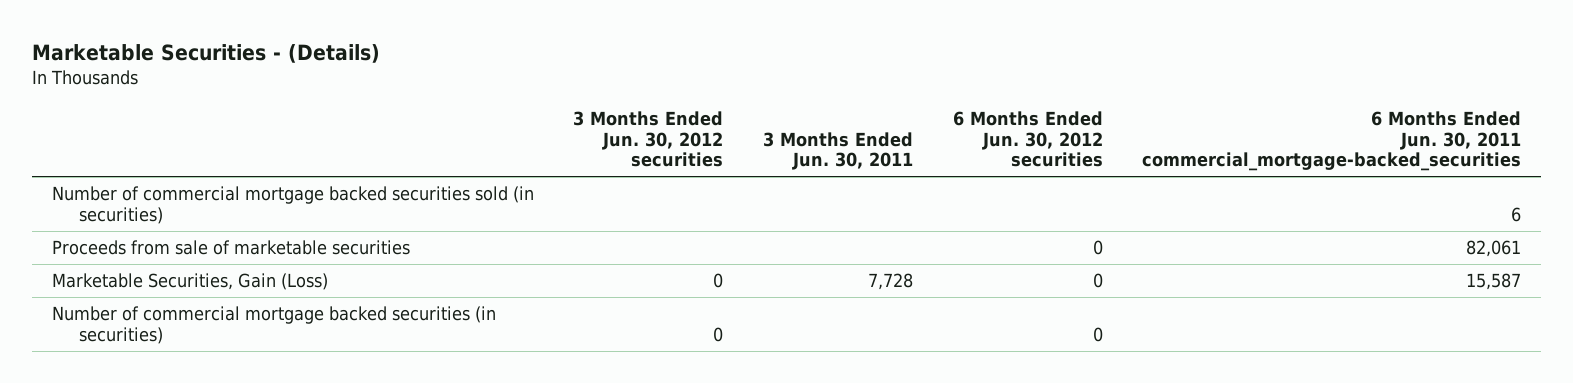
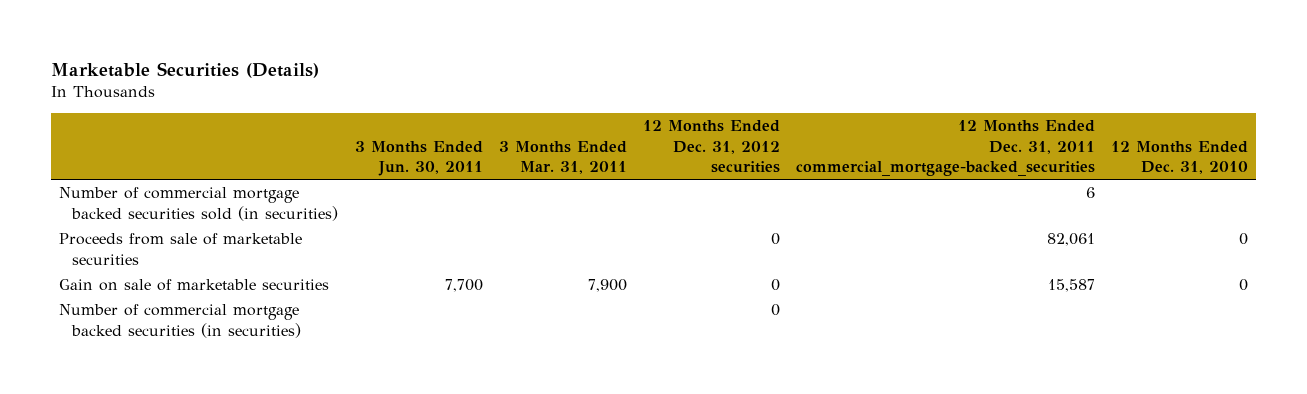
- Marketable Securities - (Details)
+ Marketable Securities (Details)
- | 3 Months Ended Jun. 30, 2012 securities | 3 Months Ended Jun. 30, 2011 | 6 Months Ended Jun. 30, 2012 securities | 6 Months Ended Jun. 30, 2011 commercial_mortgage-backed_securities
+ | 3 Months Ended Jun. 30, 2011 | 3 Months Ended Mar. 31, 2011 | 12 Months Ended Dec. 31, 2012 securities | 12 Months Ended Dec. 31, 2011 commercial_mortgage-backed_securities | 12 Months Ended Dec. 31, 2010
- Marketable Securities, Gain (Loss) | 0 | 7,728 | 0 | 15,587
+ Gain on sale of marketable securities | 7,700 | 7,900 | 0 | 15,587 | 0

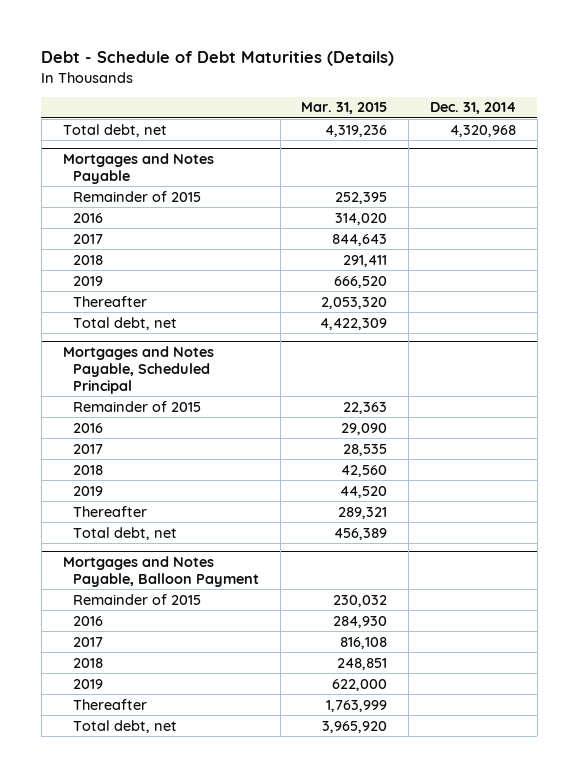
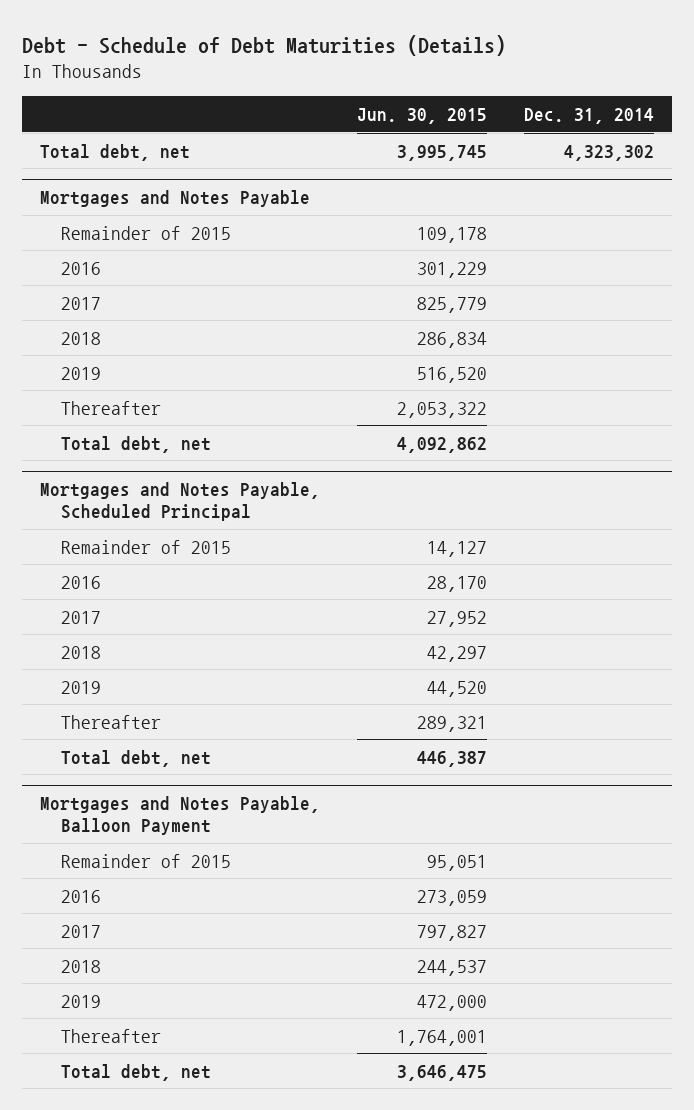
- | Mar. 31, 2015 | Dec. 31, 2014
+ | Jun. 30, 2015 | Dec. 31, 2014
- Total debt, net | 4,319,236 | 4,320,968
+ Total debt, net | 3,995,745 | 4,323,302

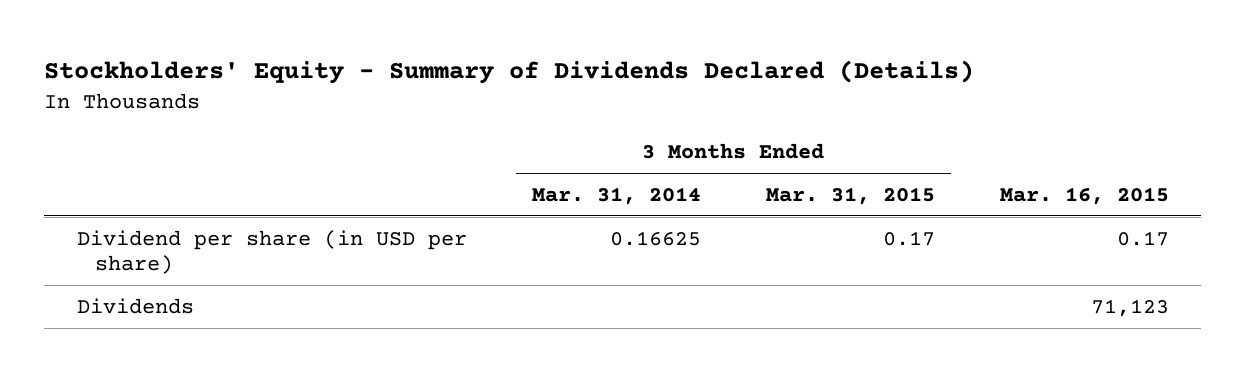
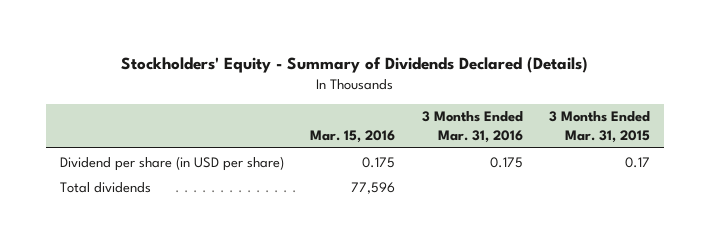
- | 3 Months Ended Mar. 31, 2014 | 3 Months Ended Mar. 31, 2015 | Mar. 16, 2015
+ | Mar. 15, 2016 | 3 Months Ended Mar. 31, 2016 | 3 Months Ended Mar. 31, 2015
- Dividends | | | 71,123
+ Total dividends | 77,596 | |

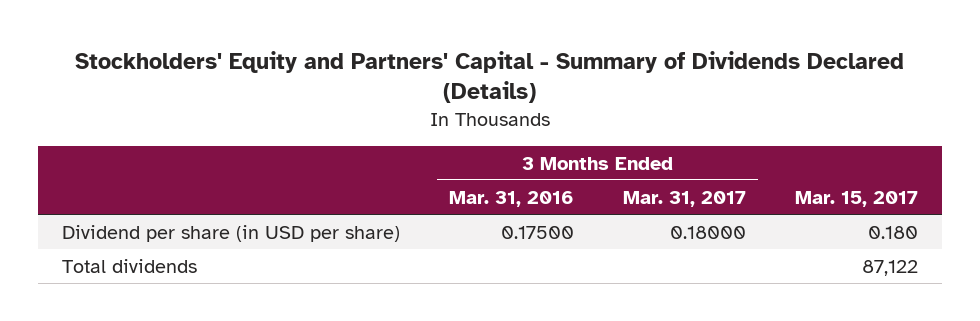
- Stockholders' Equity - Summary of Dividends Declared (Details)
+ Stockholders' Equity and Partners' Capital - Summary of Dividends Declared (Details)
- | Mar. 15, 2016 | 3 Months Ended Mar. 31, 2016 | 3 Months Ended Mar. 31, 2015
+ | 3 Months Ended Mar. 31, 2016 | 3 Months Ended Mar. 31, 2017 | Mar. 15, 2017
- Dividend per share (in USD per share) | 0.175 | 0.175 | 0.17
+ Dividend per share (in USD per share) | 0.17500 | 0.18000 | 0.180

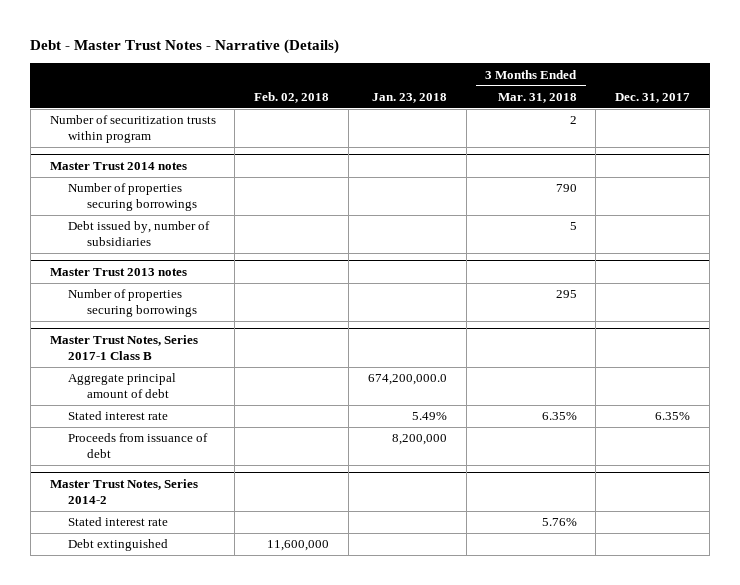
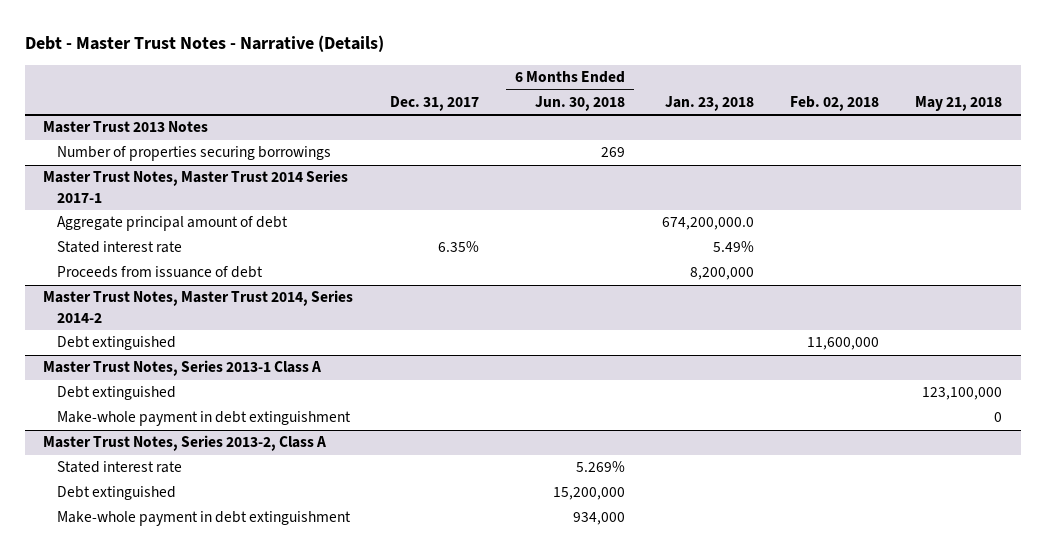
- | Feb. 02, 2018 | Jan. 23, 2018 | 3 Months Ended Mar. 31, 2018 | Dec. 31, 2017
+ | Dec. 31, 2017 | 6 Months Ended Jun. 30, 2018 | Jan. 23, 2018 | Feb. 02, 2018 | May 21, 2018
- Number of securitization trusts within program | | | 2 |
- Master Trust 2014 notes
- Number of properties securing borrowings | | | 790 |
- Debt issued by, number of subsidiaries | | | 5 |
- Master Trust 2013 notes
+ Master Trust 2013 Notes
- Master Trust Notes, Series 2017-1 Class B
+ Master Trust Notes, Master Trust 2014 Series 2017-1
- Master Trust Notes, Series 2014-2
- Stated interest rate | | | 5.76% |
+ Master Trust Notes, Master Trust 2014, Series 2014-2
+ Master Trust Notes, Series 2013-1 Class A
+ Debt extinguished | | | | | 123,100,000
+ Make-whole payment in debt extinguishment | | | | | 0
+ Master Trust Notes, Series 2013-2, Class A
+ Stated interest rate | | 5.269% | | |
+ Debt extinguished | | 15,200,000 | | |
+ Make-whole payment in debt extinguishment | | 934,000 | | |

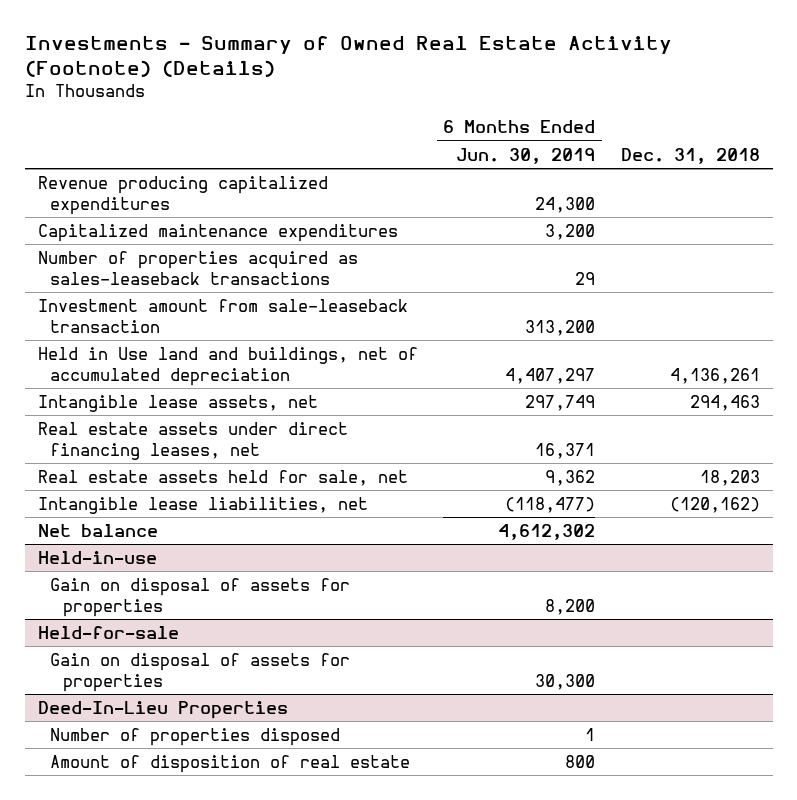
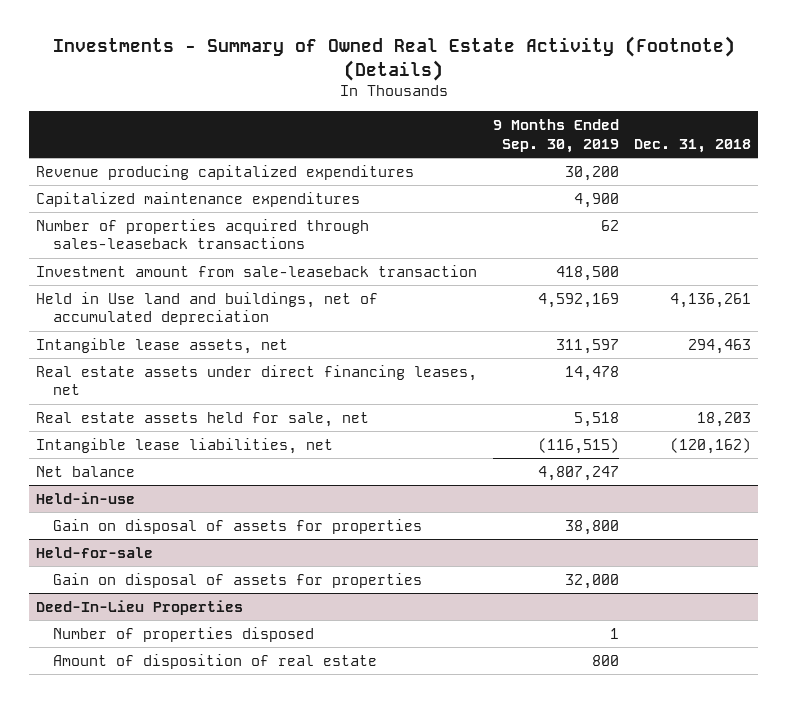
- | 6 Months Ended Jun. 30, 2019 | Dec. 31, 2018
+ | 9 Months Ended Sep. 30, 2019 | Dec. 31, 2018
- Number of properties acquired as sales-leaseback transactions | 29 |
+ Number of properties acquired through sales-leaseback transactions | 62 |

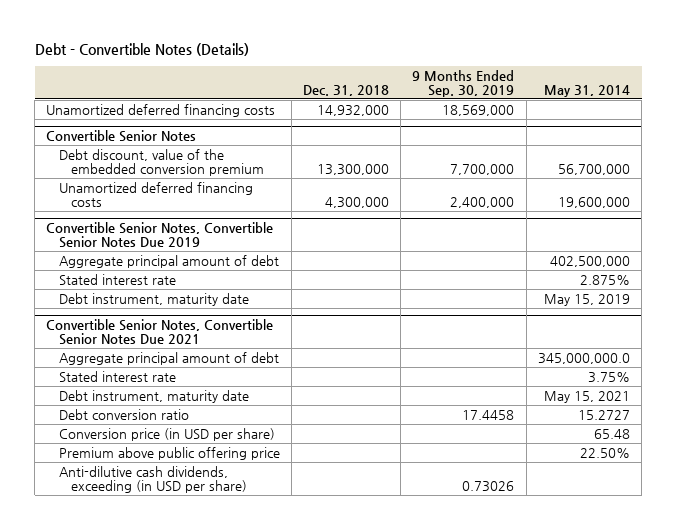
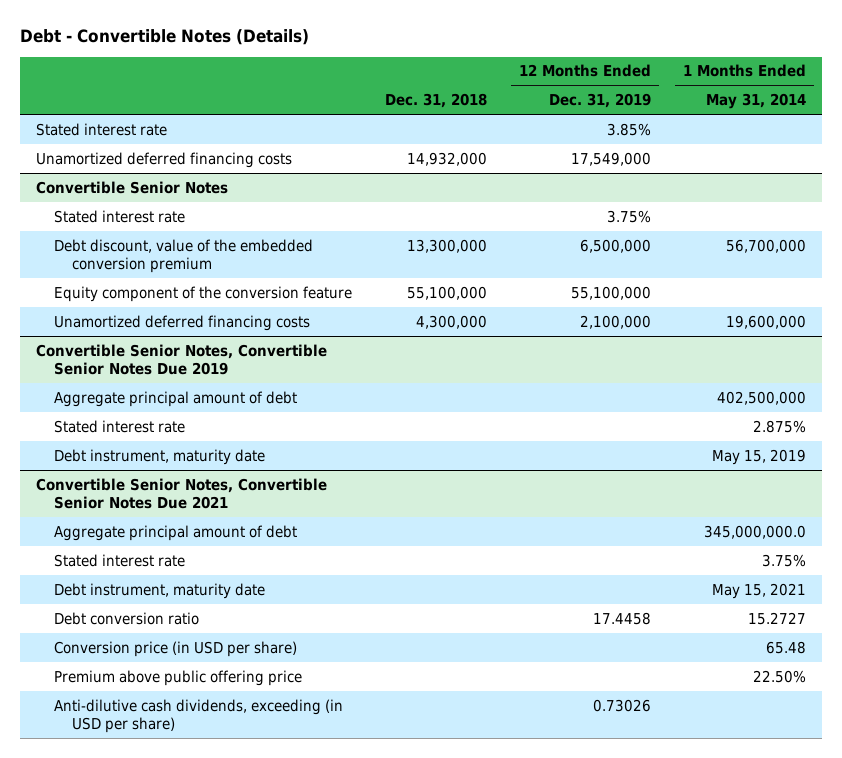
- | Dec. 31, 2018 | 9 Months Ended Sep. 30, 2019 | May 31, 2014
+ | Dec. 31, 2018 | 12 Months Ended Dec. 31, 2019 | 1 Months Ended May 31, 2014
+ Stated interest rate | | 3.85% |
@ Convertible Senior Notes
+ Stated interest rate | | 3.75% |
+ Equity component of the conversion feature | 55,100,000 | 55,100,000 |

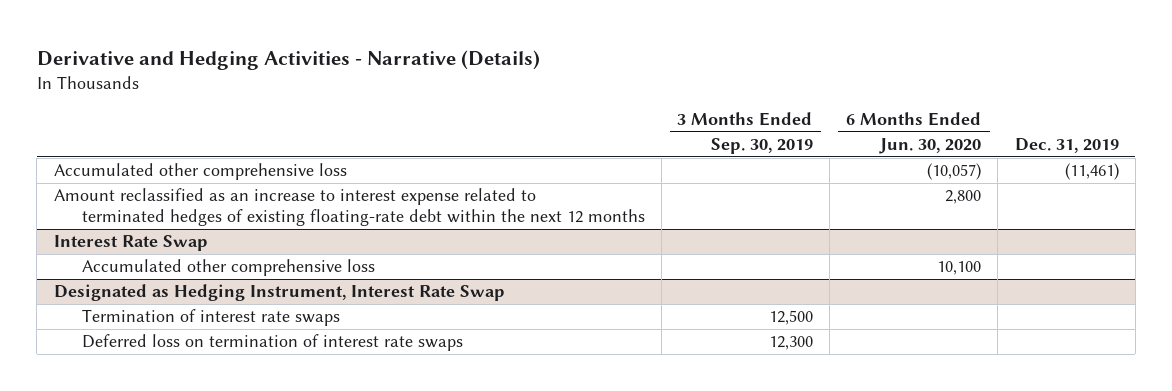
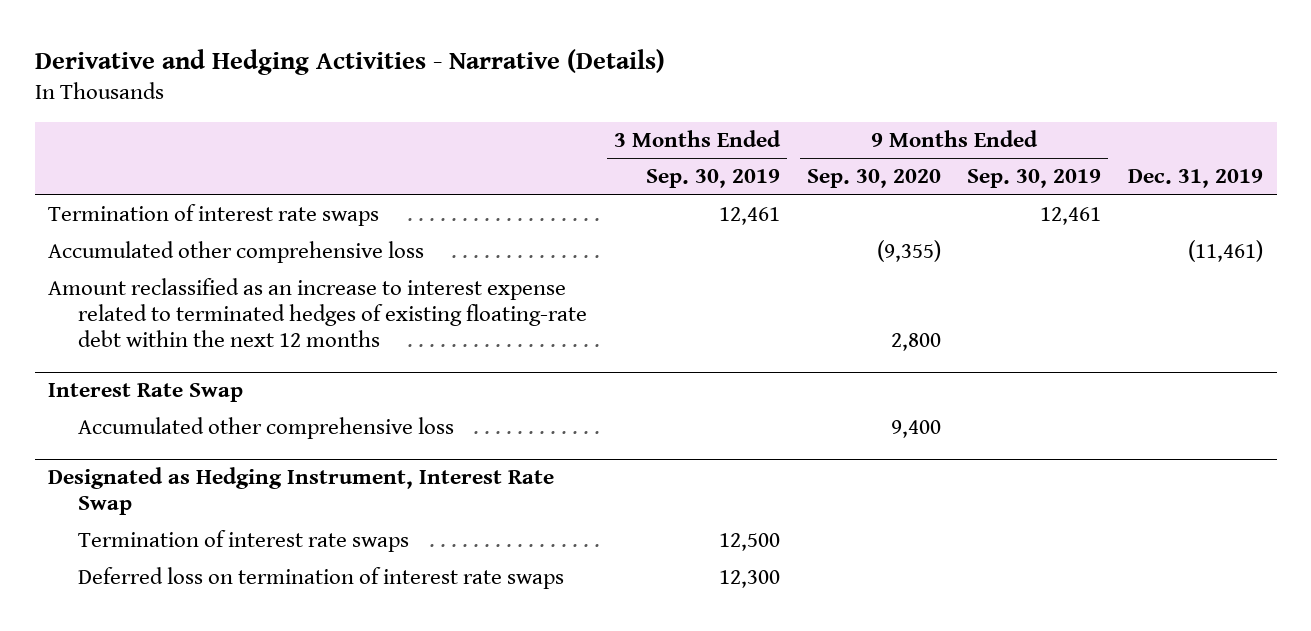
- | 3 Months Ended Sep. 30, 2019 | 6 Months Ended Jun. 30, 2020 | Dec. 31, 2019
+ | 3 Months Ended Sep. 30, 2019 | 9 Months Ended Sep. 30, 2020 | 9 Months Ended Sep. 30, 2019 | Dec. 31, 2019
+ Termination of interest rate swaps | 12,461 | | 12,461 |

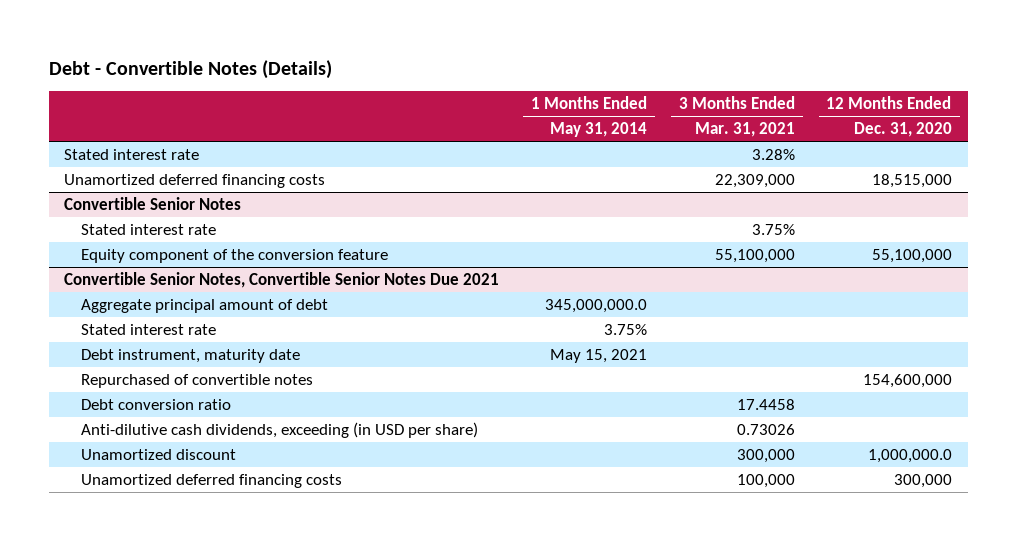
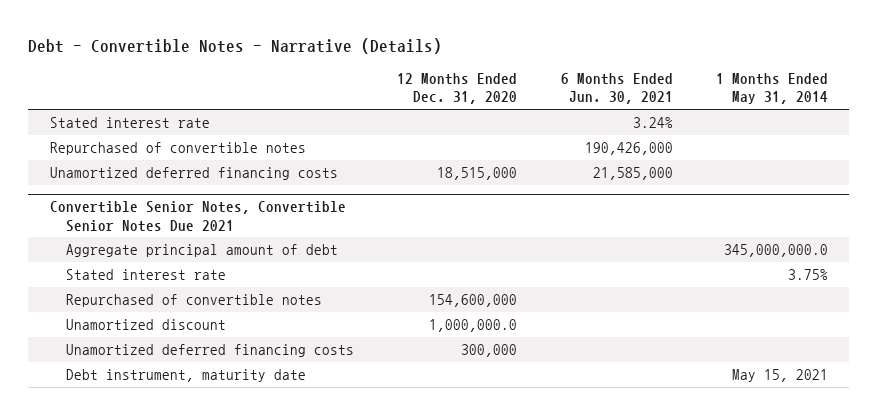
- Debt - Convertible Notes (Details)
+ Debt - Convertible Notes - Narrative (Details)
- | 1 Months Ended May 31, 2014 | 3 Months Ended Mar. 31, 2021 | 12 Months Ended Dec. 31, 2020
+ | 12 Months Ended Dec. 31, 2020 | 6 Months Ended Jun. 30, 2021 | 1 Months Ended May 31, 2014
+ Repurchased of convertible notes | | 190,426,000 |
- Convertible Senior Notes
- Stated interest rate | | 3.75% |
- Equity component of the conversion feature | | 55,100,000 | 55,100,000
@ Convertible Senior Notes, Convertible Senior Notes Due 2021
- Debt conversion ratio | | 17.4458 |
- Anti-dilutive cash dividends, exceeding (in USD per share) | | 0.73026 |
moved down: Debt instrument, maturity date | | | May 15, 2021

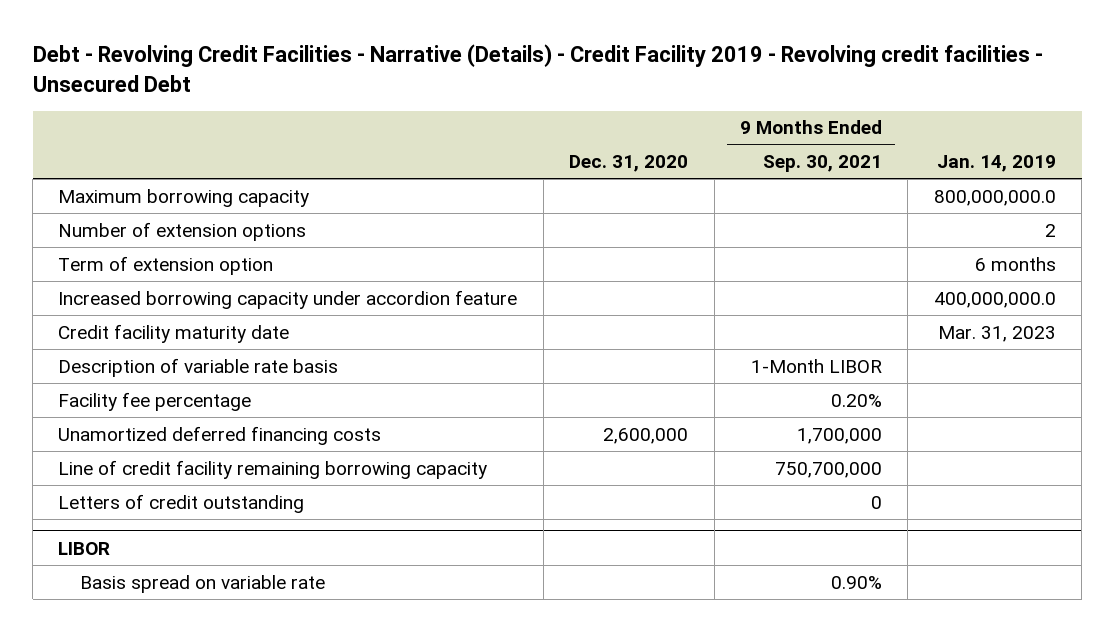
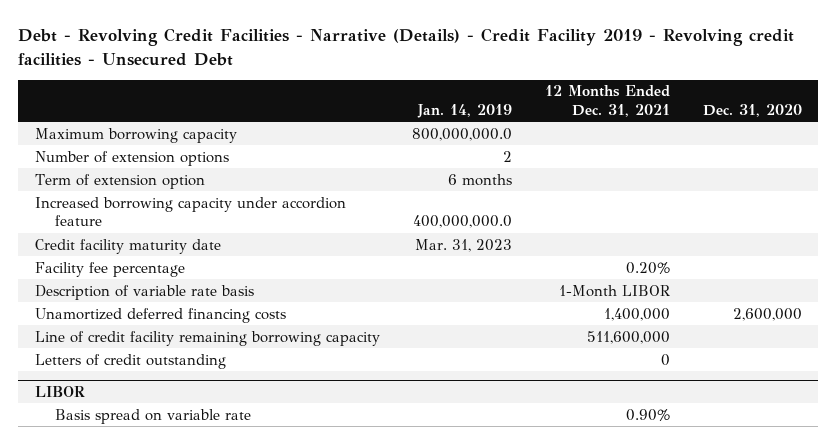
- | Dec. 31, 2020 | 9 Months Ended Sep. 30, 2021 | Jan. 14, 2019
+ | Jan. 14, 2019 | 12 Months Ended Dec. 31, 2021 | Dec. 31, 2020
moved down: Description of variable rate basis | | 1-Month LIBOR |

